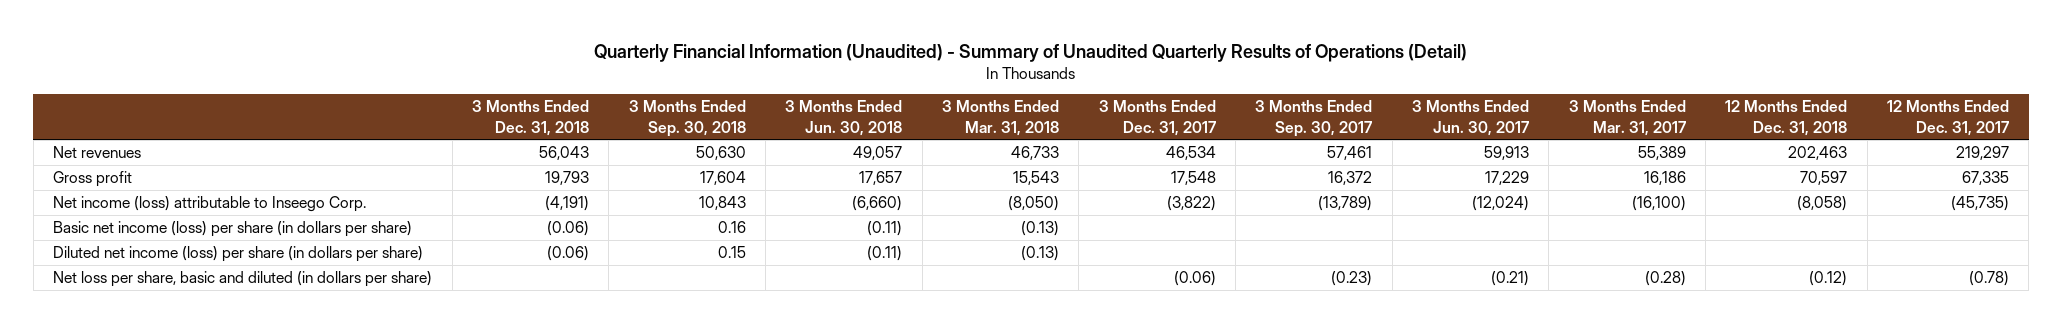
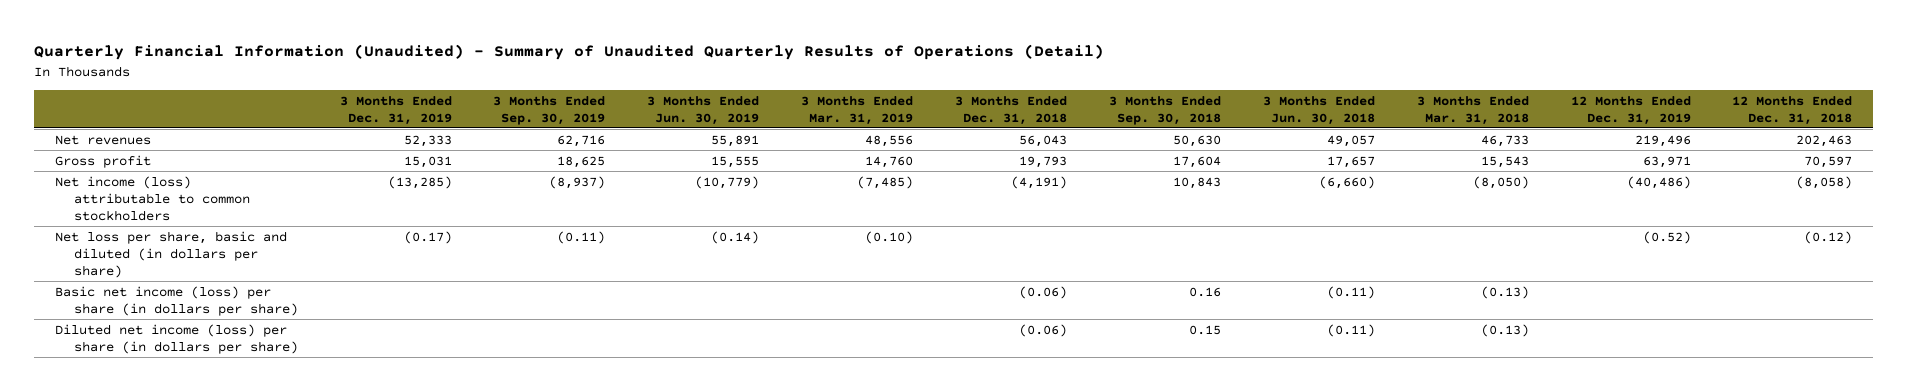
- | 3 Months Ended Dec. 31, 2018 | 3 Months Ended Sep. 30, 2018 | 3 Months Ended Jun. 30, 2018 | 3 Months Ended Mar. 31, 2018 | 3 Months Ended Dec. 31, 2017 | 3 Months Ended Sep. 30, 2017 | 3 Months Ended Jun. 30, 2017 | 3 Months Ended Mar. 31, 2017 | 12 Months Ended Dec. 31, 2018 | 12 Months Ended Dec. 31, 2017
+ | 3 Months Ended Dec. 31, 2019 | 3 Months Ended Sep. 30, 2019 | 3 Months Ended Jun. 30, 2019 | 3 Months Ended Mar. 31, 2019 | 3 Months Ended Dec. 31, 2018 | 3 Months Ended Sep. 30, 2018 | 3 Months Ended Jun. 30, 2018 | 3 Months Ended Mar. 31, 2018 | 12 Months Ended Dec. 31, 2019 | 12 Months Ended Dec. 31, 2018
- Net income (loss) attributable to Inseego Corp. | (4,191) | 10,843 | (6,660) | (8,050) | (3,822) | (13,789) | (12,024) | (16,100) | (8,058) | (45,735)
+ Net income (loss) attributable to common stockholders | (13,285) | (8,937) | (10,779) | (7,485) | (4,191) | 10,843 | (6,660) | (8,050) | (40,486) | (8,058)
moved up: Net loss per share, basic and diluted (in dollars per share) | (0.17) | (0.11) | (0.14) | (0.10) | | | | | (0.52) | (0.12)

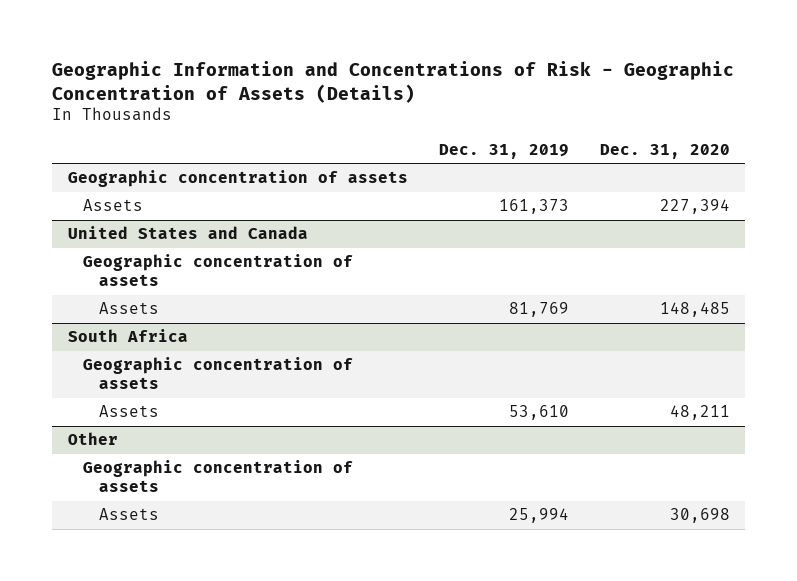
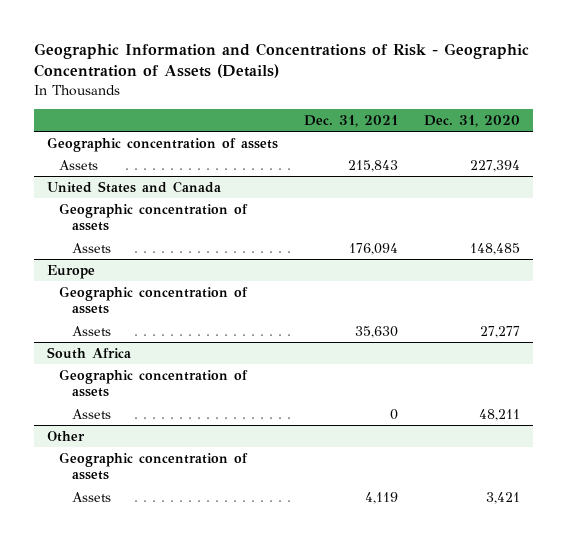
- | Dec. 31, 2019 | Dec. 31, 2020
+ | Dec. 31, 2021 | Dec. 31, 2020
+ Europe
+ Geographic concentration of assets
+ Assets | 35,630 | 27,277
@ Other
- Assets | 25,994 | 30,698
+ Assets | 4,119 | 3,421

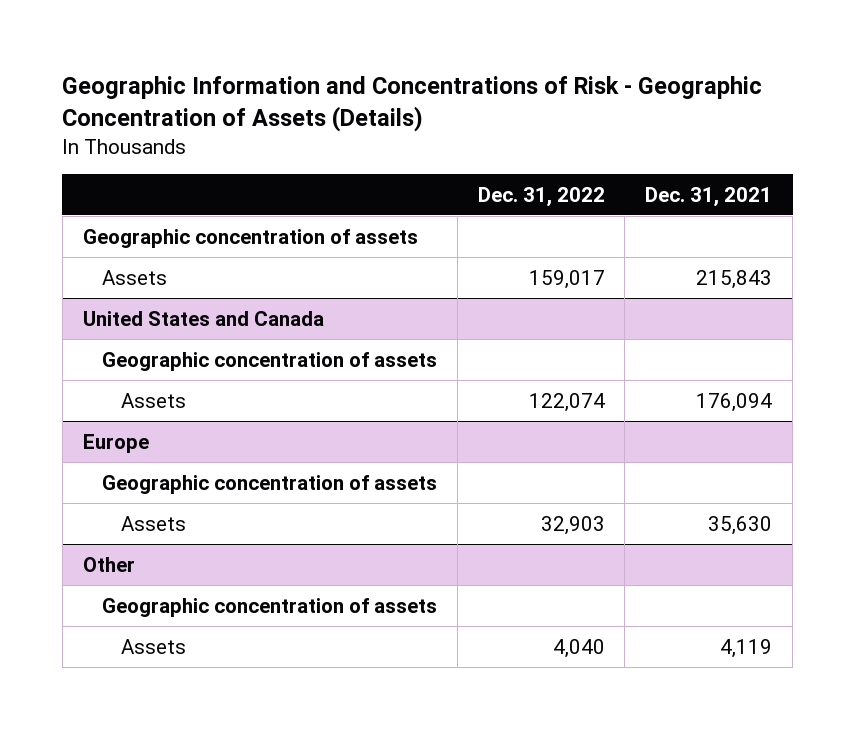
- | Dec. 31, 2021 | Dec. 31, 2020
+ | Dec. 31, 2022 | Dec. 31, 2021
- South Africa
- Geographic concentration of assets
- Assets | 0 | 48,211

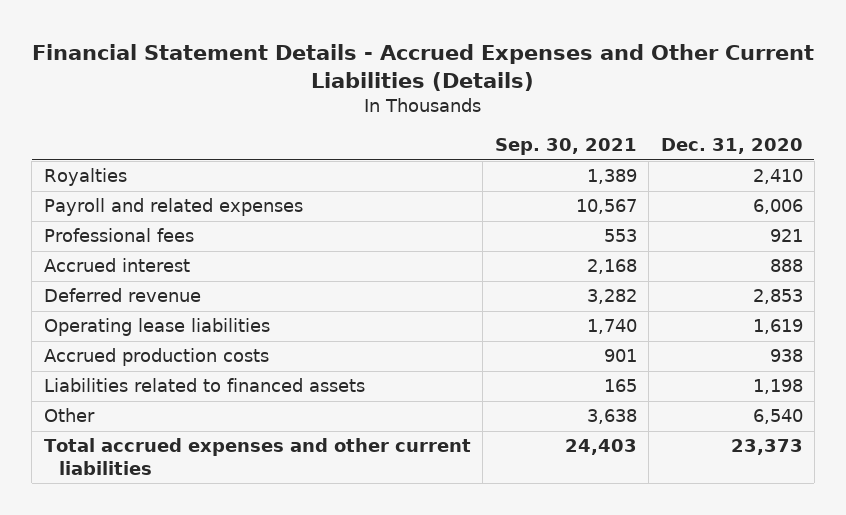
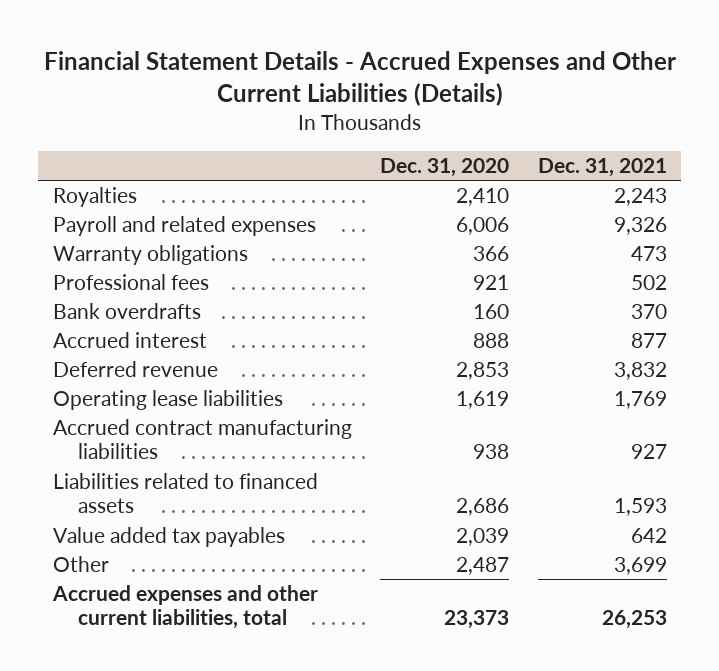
- | Sep. 30, 2021 | Dec. 31, 2020
+ | Dec. 31, 2020 | Dec. 31, 2021
+ Warranty obligations | 366 | 473
+ Bank overdrafts | 160 | 370
- Accrued production costs | 901 | 938
- Liabilities related to financed assets | 165 | 1,198
- Other | 3,638 | 6,540
- Total accrued expenses and other current liabilities | 24,403 | 23,373
+ Accrued contract manufacturing liabilities | 938 | 927
+ Liabilities related to financed assets | 2,686 | 1,593
+ Value added tax payables | 2,039 | 642
+ Other | 2,487 | 3,699
+ Accrued expenses and other current liabilities, total | 23,373 | 26,253

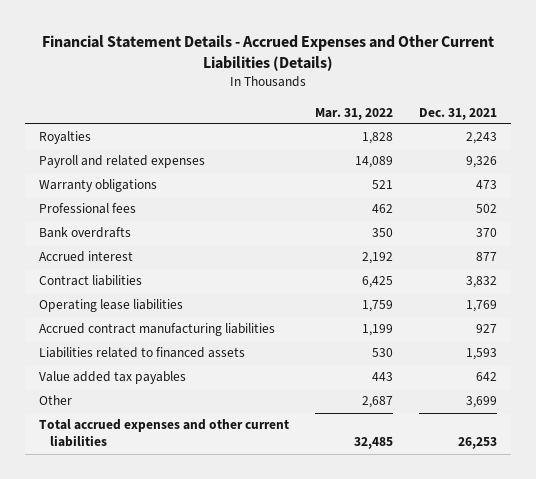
- | Dec. 31, 2020 | Dec. 31, 2021
+ | Mar. 31, 2022 | Dec. 31, 2021
- Deferred revenue | 2,853 | 3,832
+ Contract liabilities | 6,425 | 3,832
- Accrued expenses and other current liabilities, total | 23,373 | 26,253
+ Total accrued expenses and other current liabilities | 32,485 | 26,253

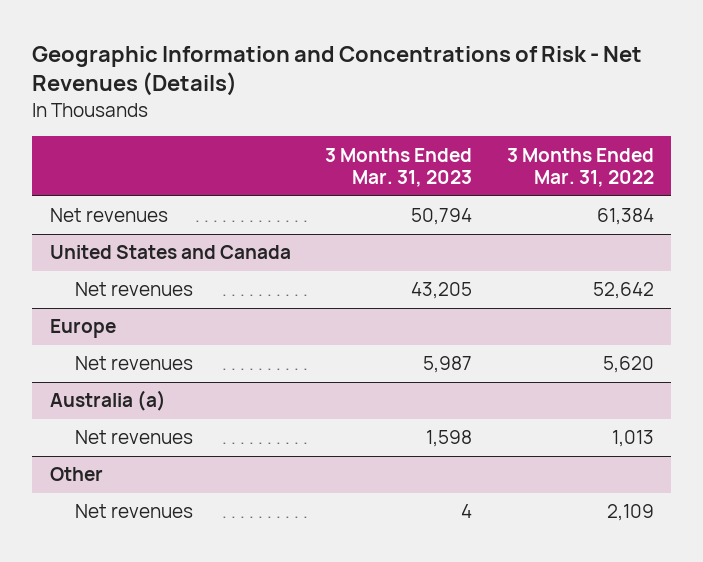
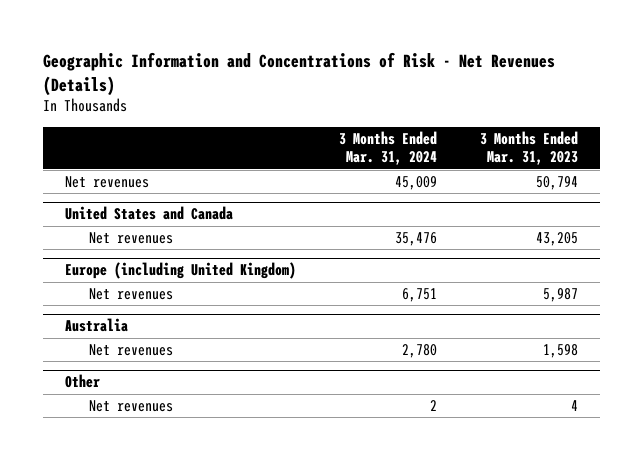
- | 3 Months Ended Mar. 31, 2023 | 3 Months Ended Mar. 31, 2022
+ | 3 Months Ended Mar. 31, 2024 | 3 Months Ended Mar. 31, 2023
- Europe
+ Europe (including United Kingdom)
- Australia (a)
+ Australia

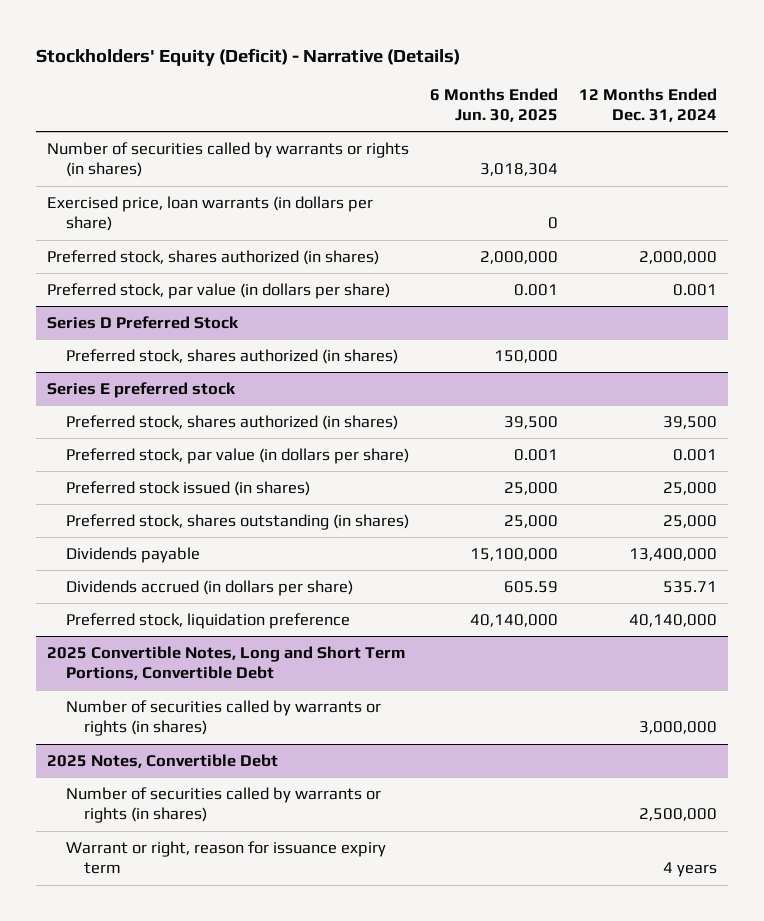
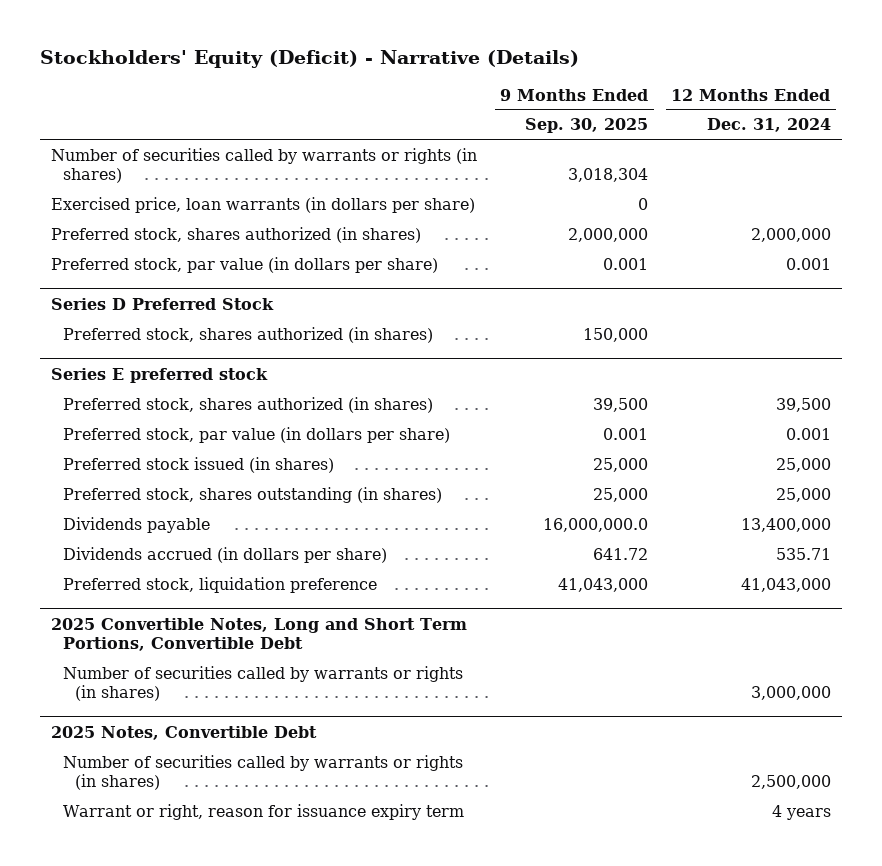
- | 6 Months Ended Jun. 30, 2025 | 12 Months Ended Dec. 31, 2024
+ | 9 Months Ended Sep. 30, 2025 | 12 Months Ended Dec. 31, 2024
@ Series E preferred stock
- Preferred stock, liquidation preference | 40,140,000 | 40,140,000
+ Preferred stock, liquidation preference | 41,043,000 | 41,043,000

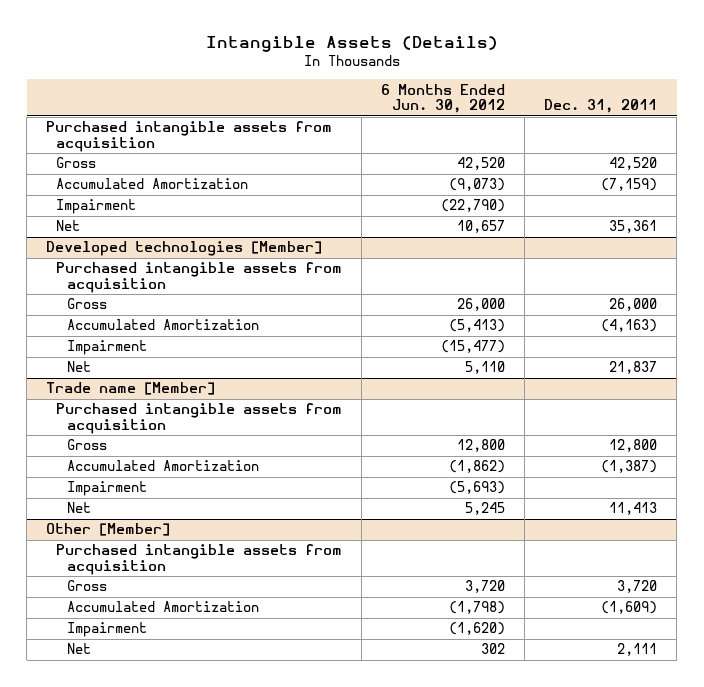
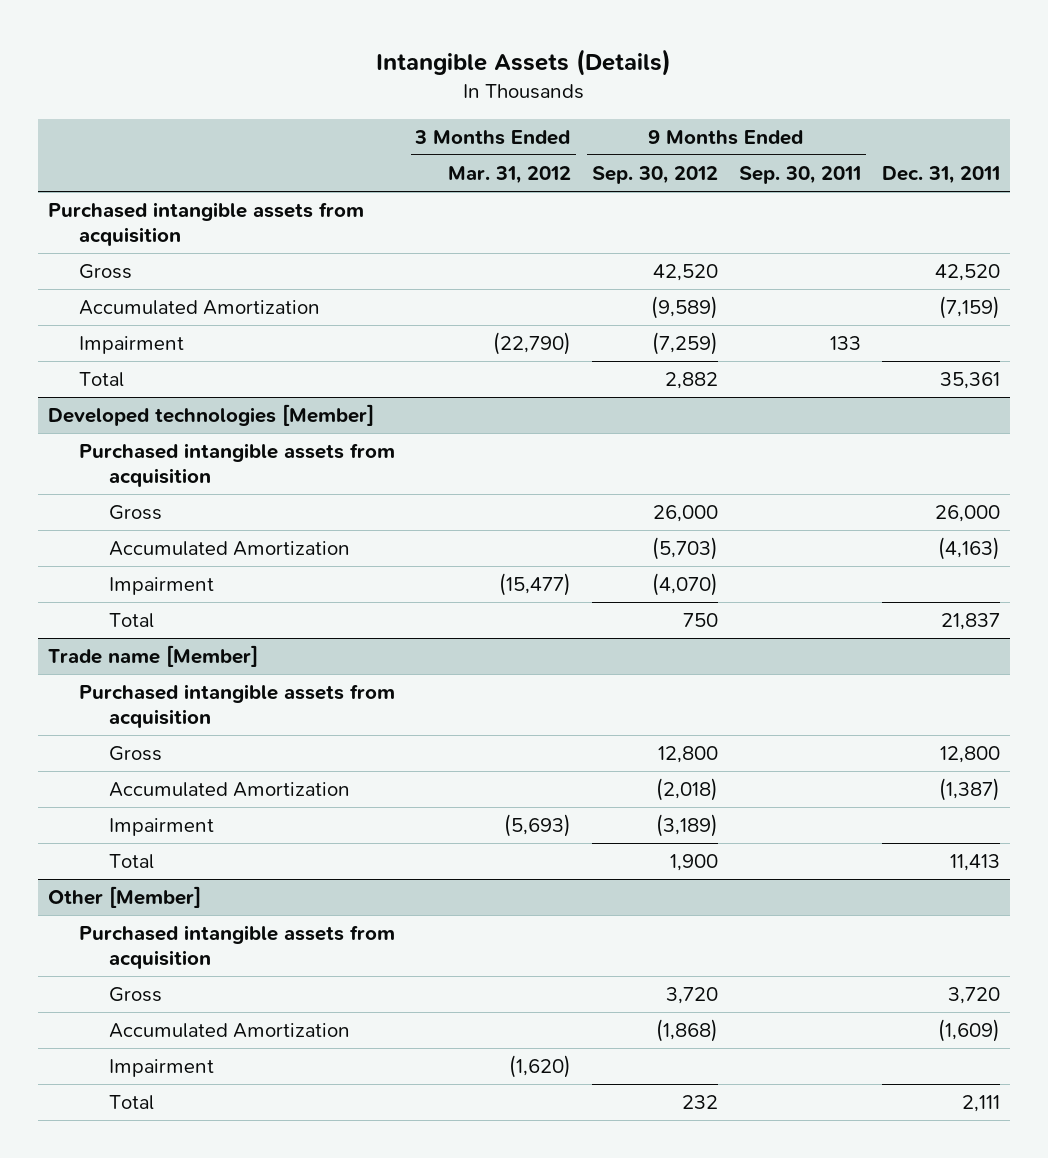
- | 6 Months Ended Jun. 30, 2012 | Dec. 31, 2011
+ | 3 Months Ended Mar. 31, 2012 | 9 Months Ended Sep. 30, 2012 | 9 Months Ended Sep. 30, 2011 | Dec. 31, 2011
- Net | 10,657 | 35,361
+ Total | | 2,882 | | 35,361
@ Developed technologies [Member]
- Net | 5,110 | 21,837
+ Total | | 750 | | 21,837
@ Trade name [Member]
- Net | 5,245 | 11,413
+ Total | | 1,900 | | 11,413
@ Other [Member]
- Net | 302 | 2,111
+ Total | | 232 | | 2,111

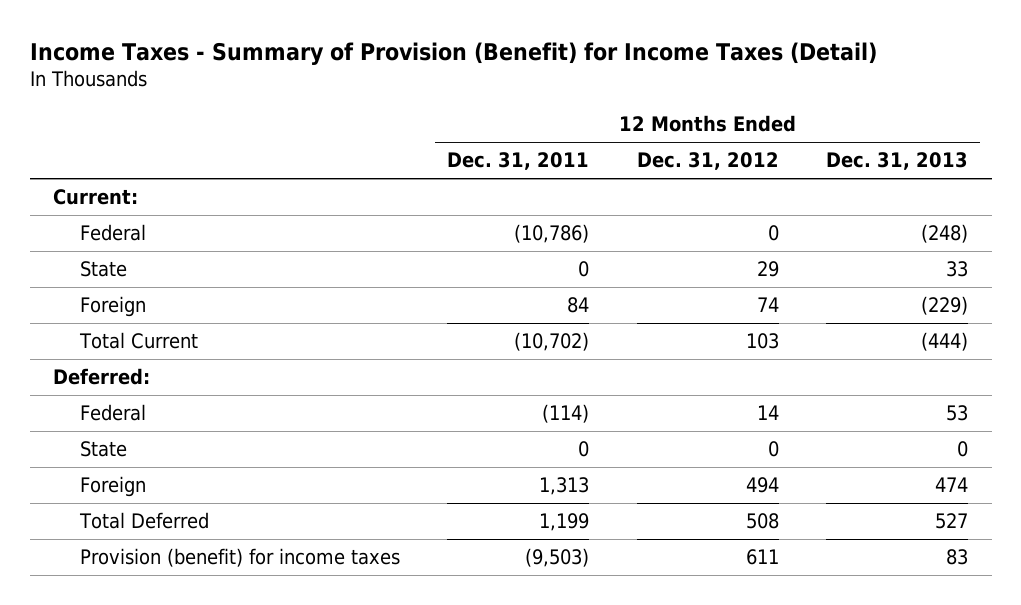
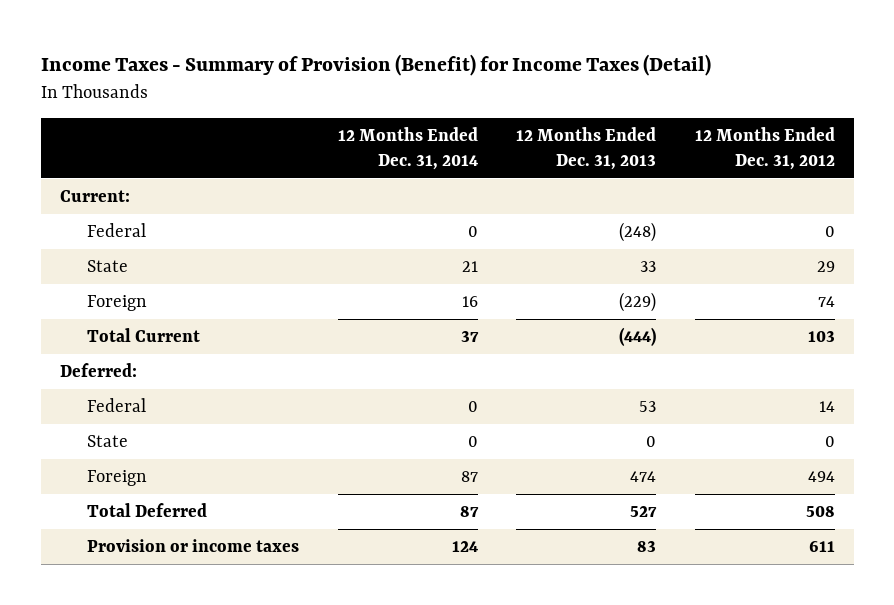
- | 12 Months Ended Dec. 31, 2011 | 12 Months Ended Dec. 31, 2012 | 12 Months Ended Dec. 31, 2013
+ | 12 Months Ended Dec. 31, 2014 | 12 Months Ended Dec. 31, 2013 | 12 Months Ended Dec. 31, 2012
- Provision (benefit) for income taxes | (9,503) | 611 | 83
+ Provision or income taxes | 124 | 83 | 611

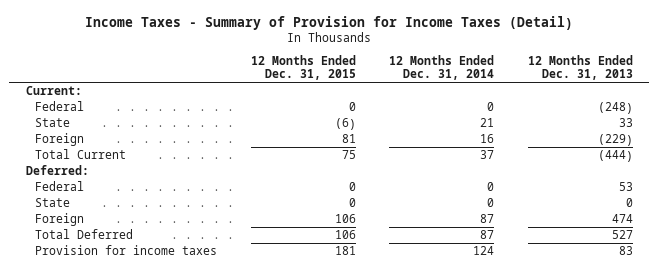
- Income Taxes - Summary of Provision (Benefit) for Income Taxes (Detail)
+ Income Taxes - Summary of Provision for Income Taxes (Detail)
- | 12 Months Ended Dec. 31, 2014 | 12 Months Ended Dec. 31, 2013 | 12 Months Ended Dec. 31, 2012
+ | 12 Months Ended Dec. 31, 2015 | 12 Months Ended Dec. 31, 2014 | 12 Months Ended Dec. 31, 2013
- Provision or income taxes | 124 | 83 | 611
+ Provision for income taxes | 181 | 124 | 83

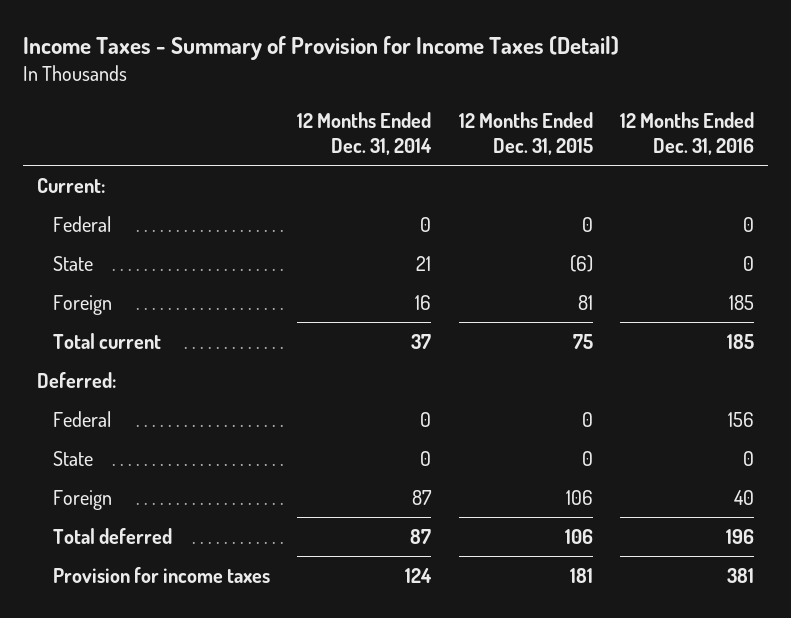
- | 12 Months Ended Dec. 31, 2015 | 12 Months Ended Dec. 31, 2014 | 12 Months Ended Dec. 31, 2013
+ | 12 Months Ended Dec. 31, 2014 | 12 Months Ended Dec. 31, 2015 | 12 Months Ended Dec. 31, 2016
- Total Current | 75 | 37 | (444)
+ Total current | 37 | 75 | 185
- Total Deferred | 106 | 87 | 527
+ Total deferred | 87 | 106 | 196

